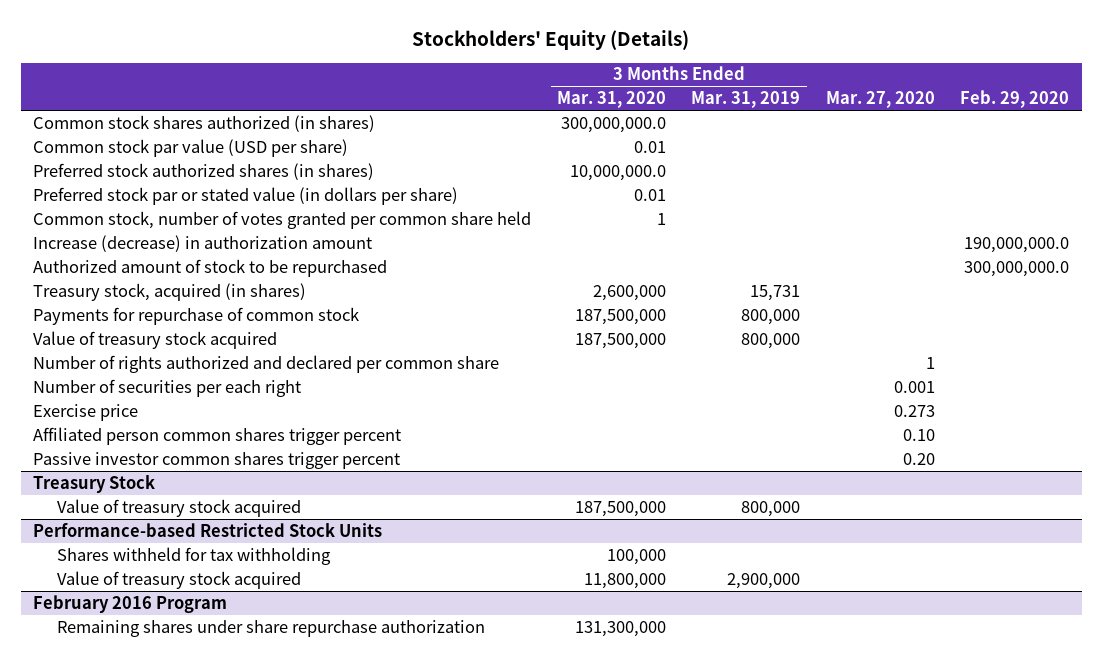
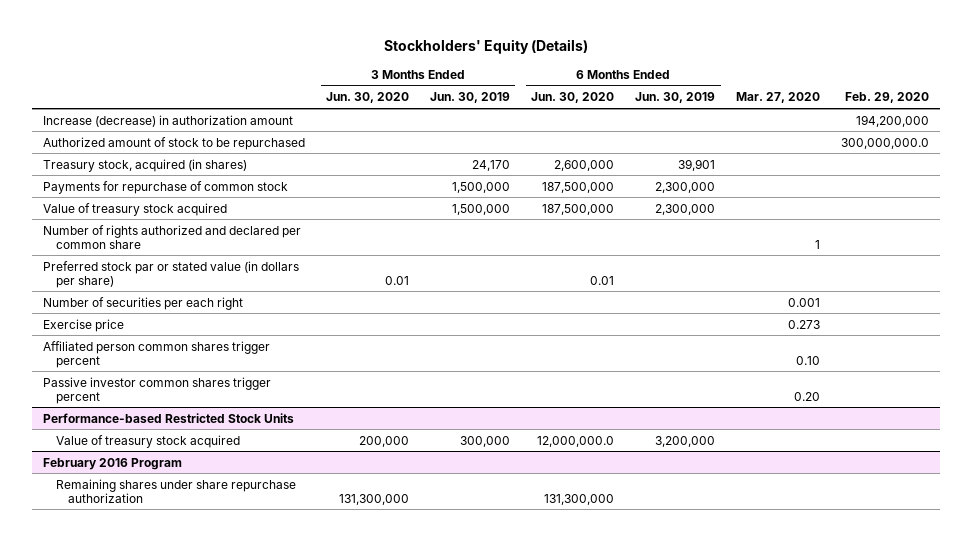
- | 3 Months Ended Mar. 31, 2020 | 3 Months Ended Mar. 31, 2019 | Mar. 27, 2020 | Feb. 29, 2020
+ | 3 Months Ended Jun. 30, 2020 | 3 Months Ended Jun. 30, 2019 | 6 Months Ended Jun. 30, 2020 | 6 Months Ended Jun. 30, 2019 | Mar. 27, 2020 | Feb. 29, 2020
- Common stock shares authorized (in shares) | 300,000,000.0 | | |
- Common stock par value (USD per share) | 0.01 | | |
- Preferred stock authorized shares (in shares) | 10,000,000.0 | | |
- Common stock, number of votes granted per common share held | 1 | | |
- Increase (decrease) in authorization amount | | | | 190,000,000.0
+ Increase (decrease) in authorization amount | | | | | | 194,200,000
moved down: Preferred stock par or stated value (in dollars per share) | 0.01 | | 0.01 | | |
- Treasury Stock
- Value of treasury stock acquired | 187,500,000 | 800,000 | |
@ Performance-based Restricted Stock Units
- Shares withheld for tax withholding | 100,000 | | |

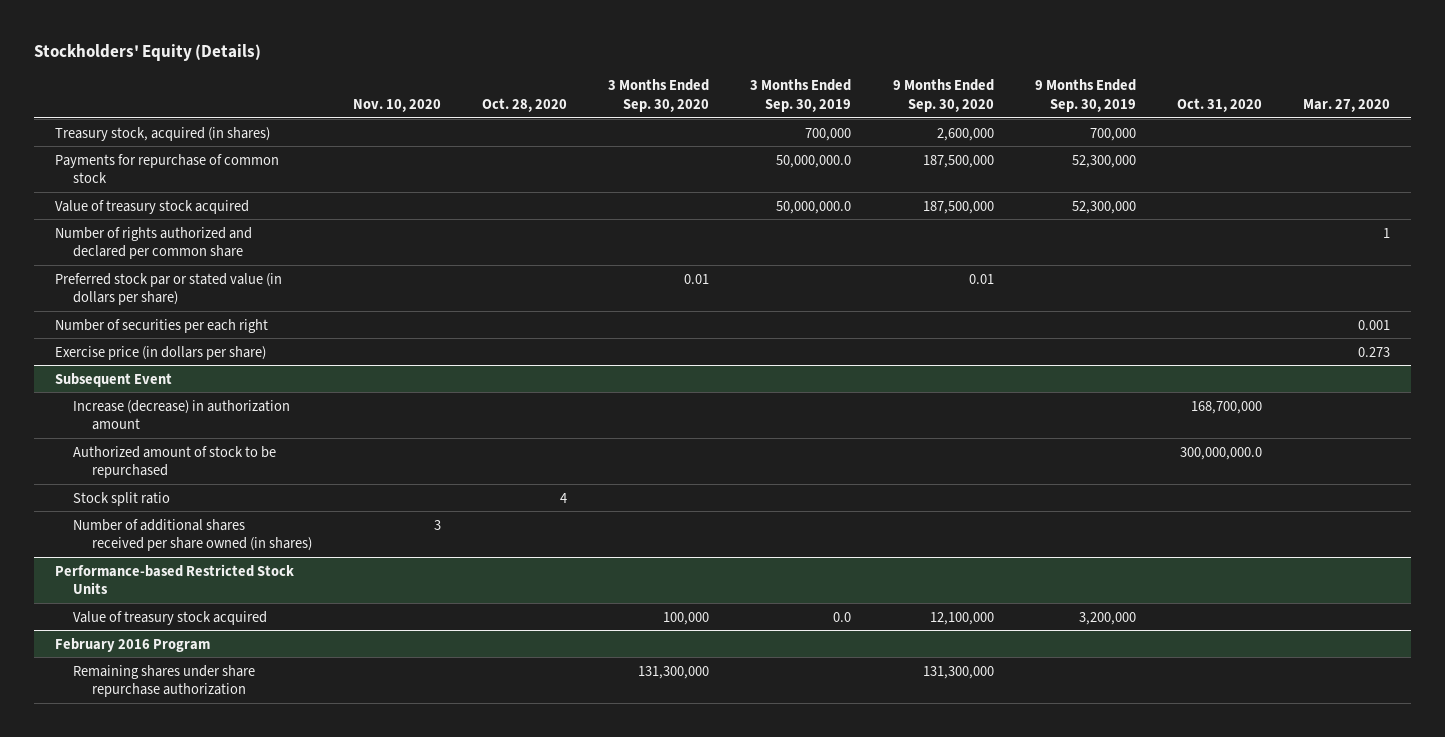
- | 3 Months Ended Jun. 30, 2020 | 3 Months Ended Jun. 30, 2019 | 6 Months Ended Jun. 30, 2020 | 6 Months Ended Jun. 30, 2019 | Mar. 27, 2020 | Feb. 29, 2020
+ | Nov. 10, 2020 | Oct. 28, 2020 | 3 Months Ended Sep. 30, 2020 | 3 Months Ended Sep. 30, 2019 | 9 Months Ended Sep. 30, 2020 | 9 Months Ended Sep. 30, 2019 | Oct. 31, 2020 | Mar. 27, 2020
- Increase (decrease) in authorization amount | | | | | | 194,200,000
- Authorized amount of stock to be repurchased | | | | | | 300,000,000.0
- Exercise price | | | | | 0.273 |
- Affiliated person common shares trigger percent | | | | | 0.10 |
- Passive investor common shares trigger percent | | | | | 0.20 |
+ Exercise price (in dollars per share) | | | | | | | | 0.273
+ Subsequent Event
+ Increase (decrease) in authorization amount | | | | | | | 168,700,000 |
+ Authorized amount of stock to be repurchased | | | | | | | 300,000,000.0 |
+ Stock split ratio | | 4 | | | | | |
+ Number of additional shares received per share owned (in shares) | 3 | | | | | | |

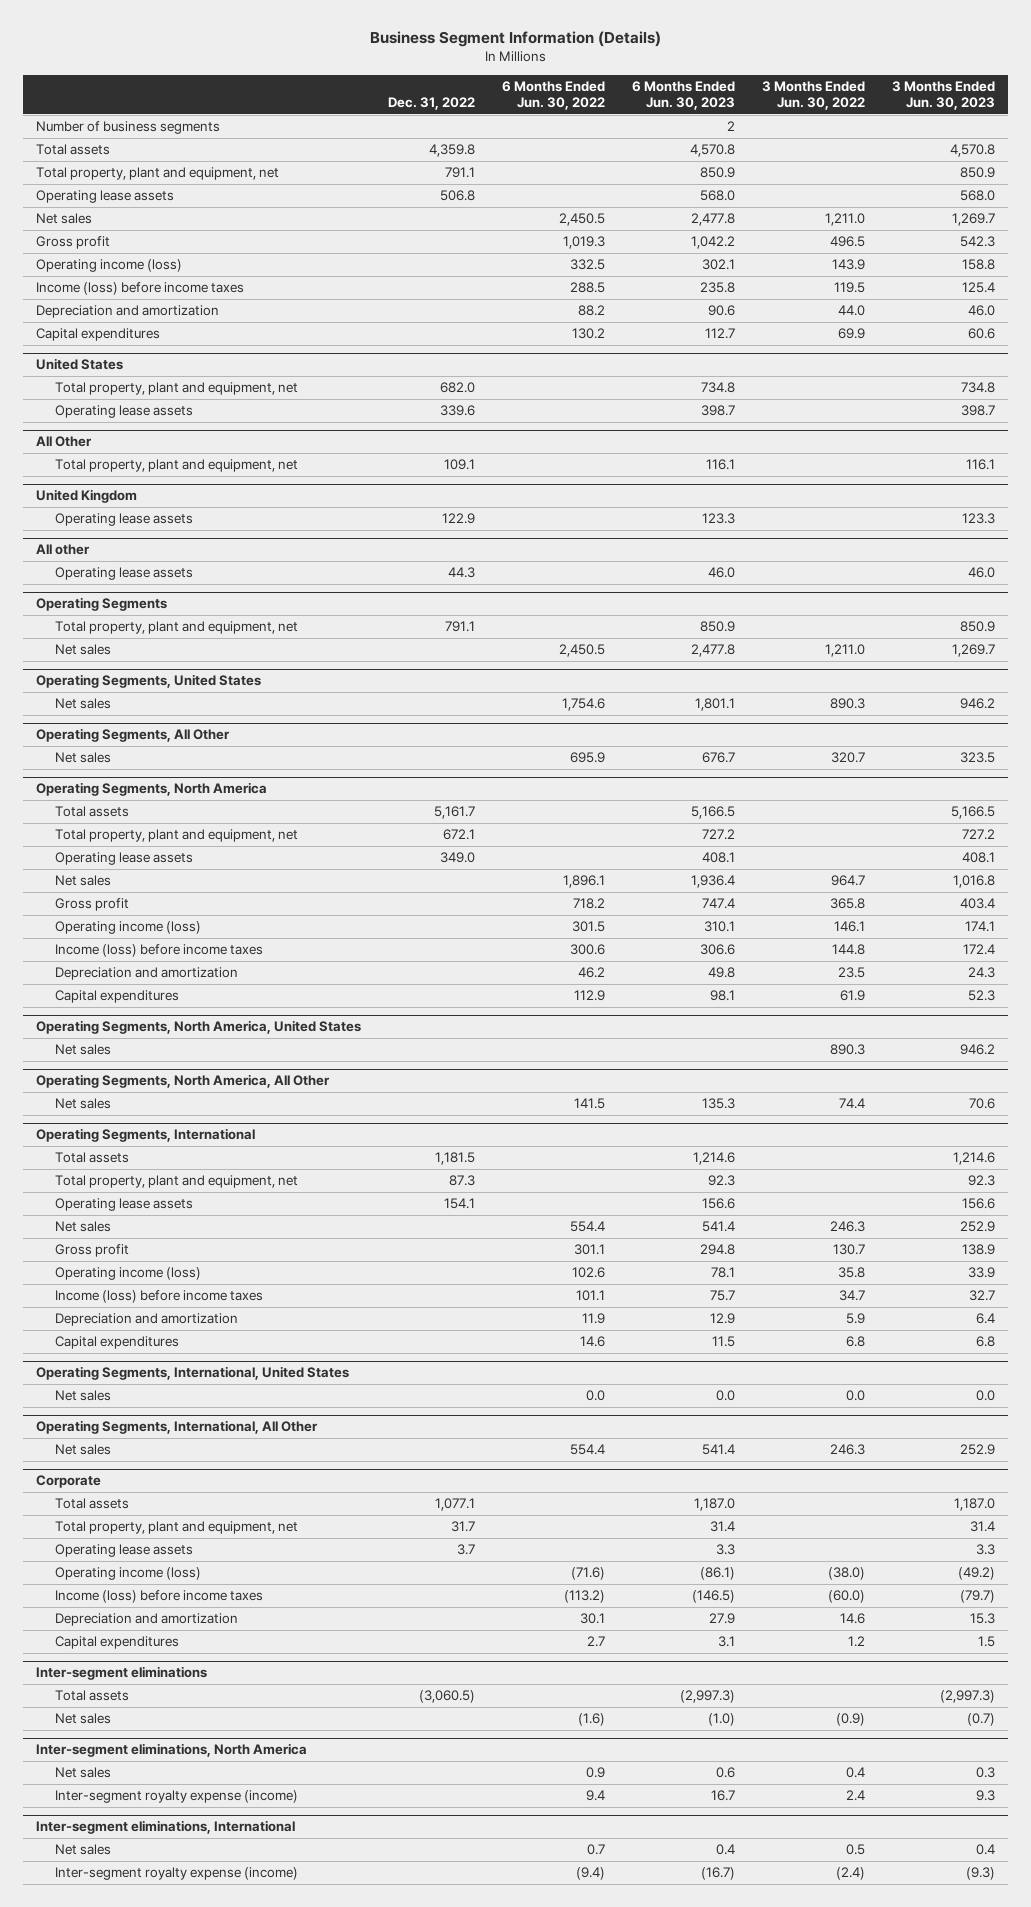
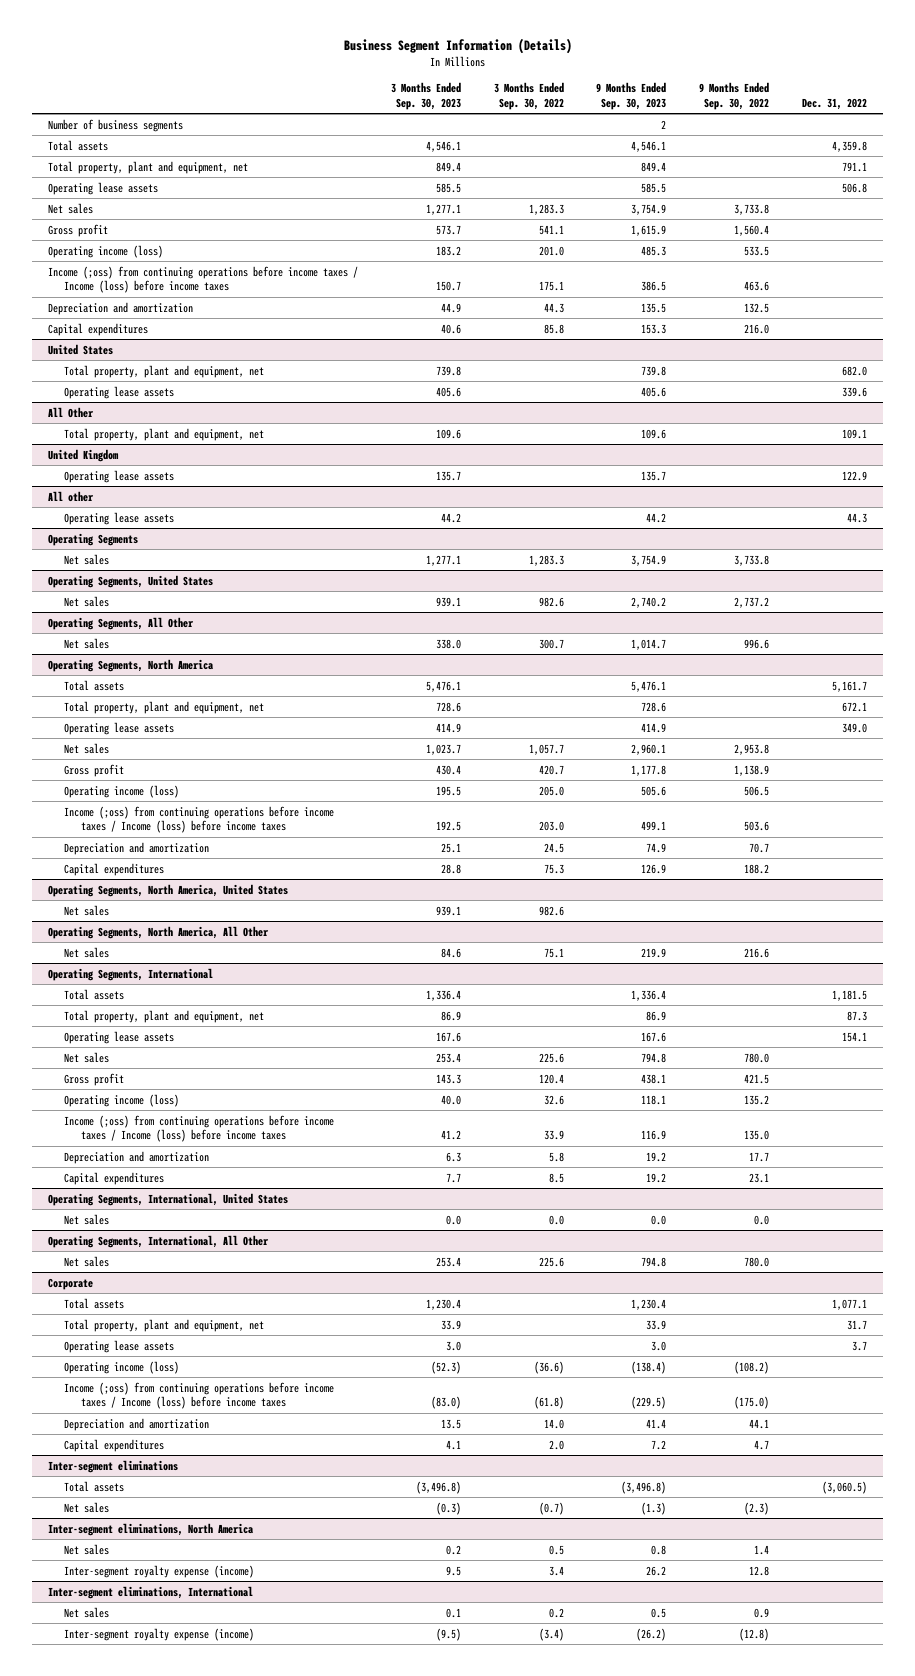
- | Dec. 31, 2022 | 6 Months Ended Jun. 30, 2022 | 6 Months Ended Jun. 30, 2023 | 3 Months Ended Jun. 30, 2022 | 3 Months Ended Jun. 30, 2023
+ | 3 Months Ended Sep. 30, 2023 | 3 Months Ended Sep. 30, 2022 | 9 Months Ended Sep. 30, 2023 | 9 Months Ended Sep. 30, 2022 | Dec. 31, 2022
- Income (loss) before income taxes | | 288.5 | 235.8 | 119.5 | 125.4
+ Income (;oss) from continuing operations before income taxes / Income (loss) before income taxes | 150.7 | 175.1 | 386.5 | 463.6 |
@ Operating Segments
- Total property, plant and equipment, net | 791.1 | | 850.9 | | 850.9
@ Operating Segments, North America
- Income (loss) before income taxes | | 300.6 | 306.6 | 144.8 | 172.4
+ Income (;oss) from continuing operations before income taxes / Income (loss) before income taxes | 192.5 | 203.0 | 499.1 | 503.6 |
@ Operating Segments, International
- Income (loss) before income taxes | | 101.1 | 75.7 | 34.7 | 32.7
+ Income (;oss) from continuing operations before income taxes / Income (loss) before income taxes | 41.2 | 33.9 | 116.9 | 135.0 |
@ Corporate
- Income (loss) before income taxes | | (113.2) | (146.5) | (60.0) | (79.7)
+ Income (;oss) from continuing operations before income taxes / Income (loss) before income taxes | (83.0) | (61.8) | (229.5) | (175.0) |

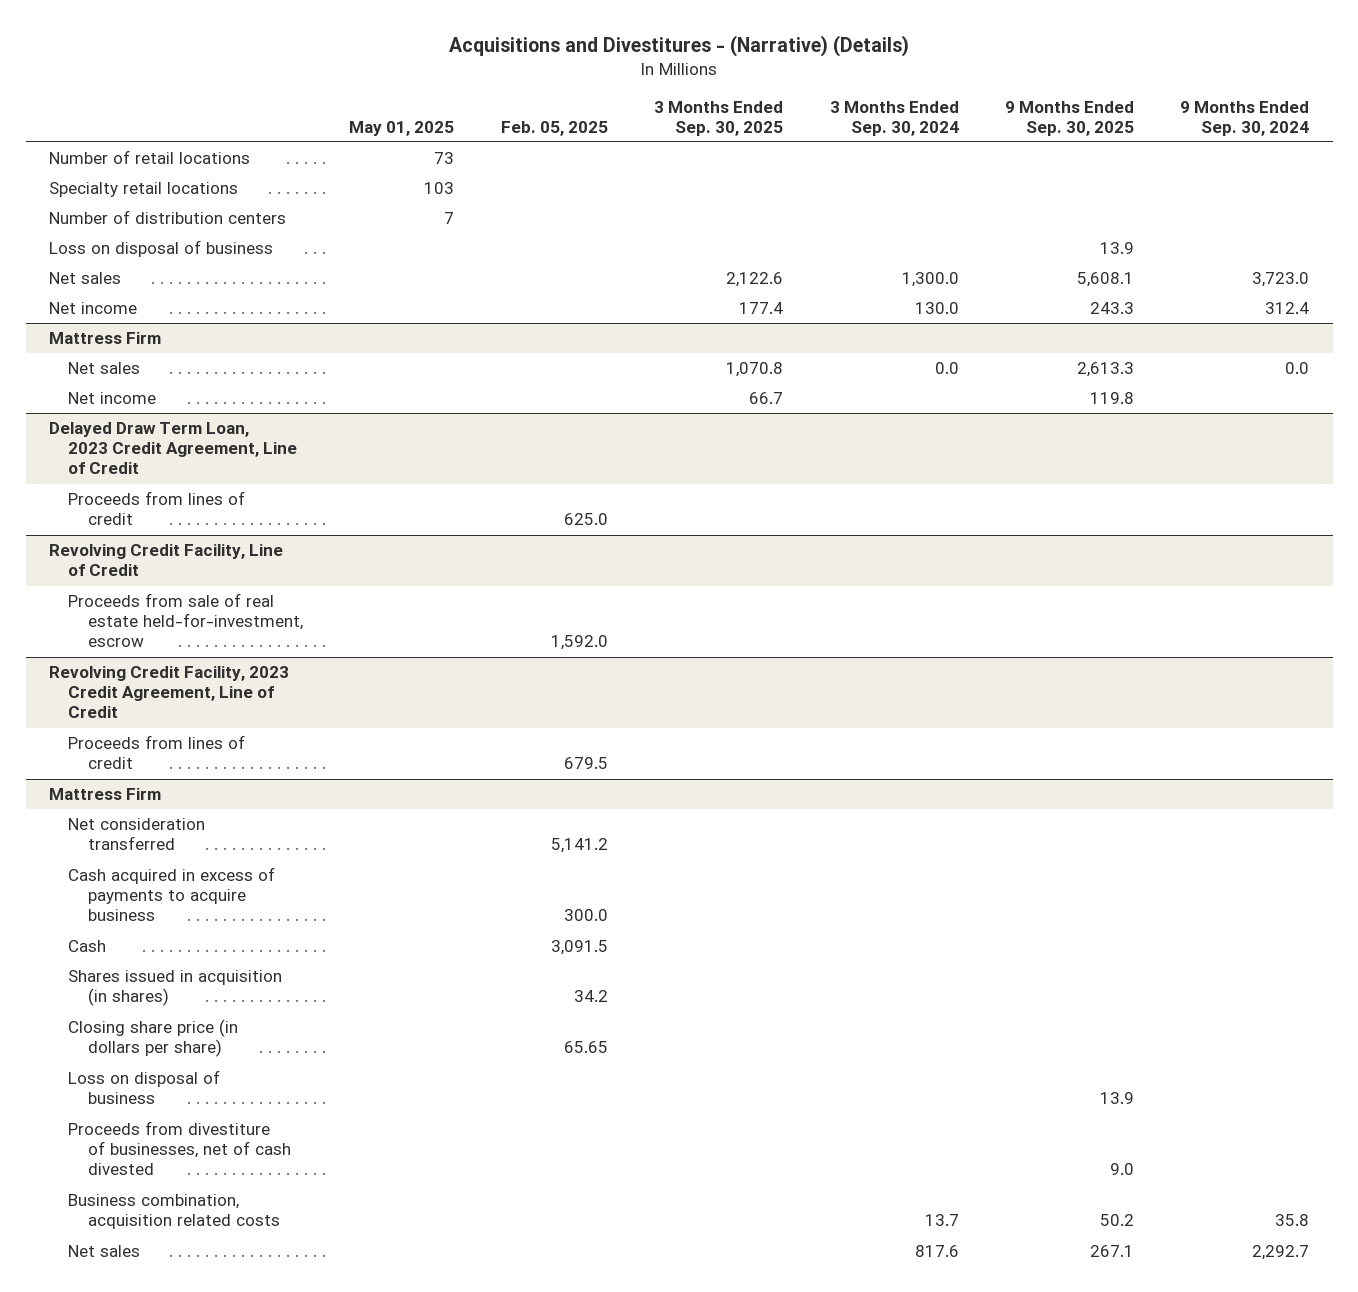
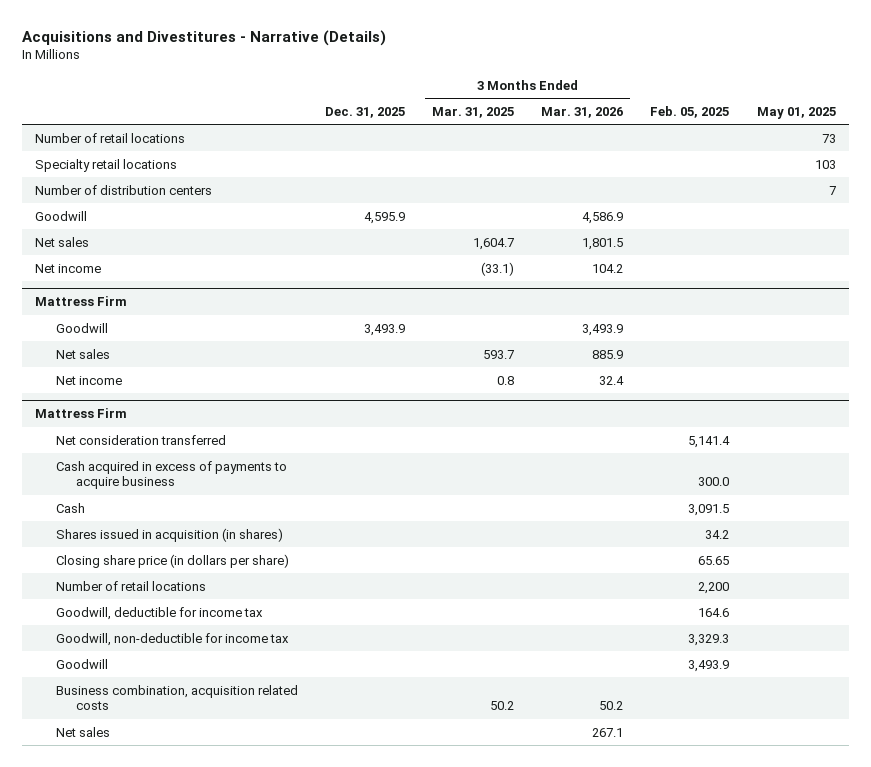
- Acquisitions and Divestitures - (Narrative) (Details)
+ Acquisitions and Divestitures - Narrative (Details)
- | May 01, 2025 | Feb. 05, 2025 | 3 Months Ended Sep. 30, 2025 | 3 Months Ended Sep. 30, 2024 | 9 Months Ended Sep. 30, 2025 | 9 Months Ended Sep. 30, 2024
+ | Dec. 31, 2025 | 3 Months Ended Mar. 31, 2025 | 3 Months Ended Mar. 31, 2026 | Feb. 05, 2025 | May 01, 2025
- Loss on disposal of business | | | | | 13.9 |
+ Goodwill | 4,595.9 | | 4,586.9 | |
@ Mattress Firm
+ Goodwill | 3,493.9 | | 3,493.9 | |
- Delayed Draw Term Loan, 2023 Credit Agreement, Line of Credit
- Proceeds from lines of credit | | 625.0 | | | |
- Revolving Credit Facility, Line of Credit
- Proceeds from sale of real estate held-for-investment, escrow | | 1,592.0 | | | |
- Revolving Credit Facility, 2023 Credit Agreement, Line of Credit
- Proceeds from lines of credit | | 679.5 | | | |
@ Mattress Firm
- Net consideration transferred | | 5,141.2 | | | |
+ Net consideration transferred | | | | 5,141.4 |
- Loss on disposal of business | | | | | 13.9 |
- Proceeds from divestiture of businesses, net of cash divested | | | | | 9.0 |
+ Number of retail locations | | | | 2,200 |
+ Goodwill, deductible for income tax | | | | 164.6 |
+ Goodwill, non-deductible for income tax | | | | 3,329.3 |
+ Goodwill | | | | 3,493.9 |

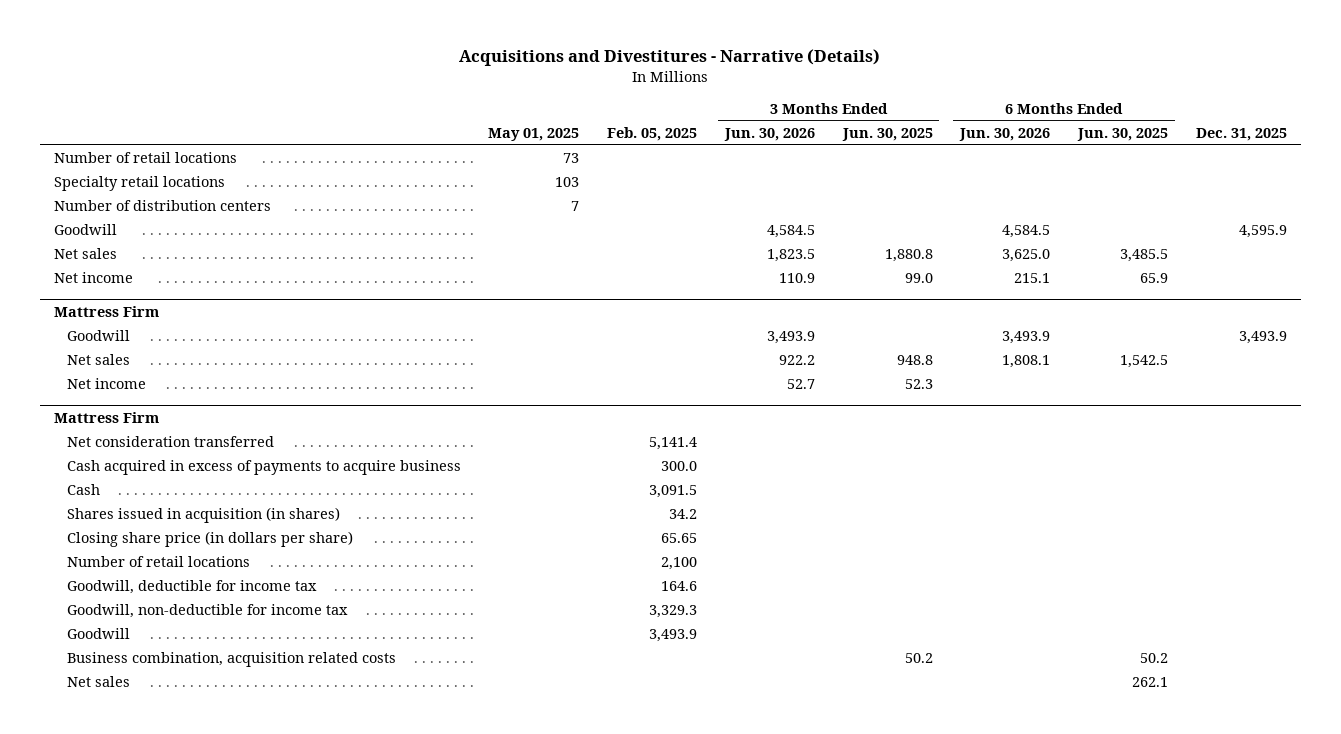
- | Dec. 31, 2025 | 3 Months Ended Mar. 31, 2025 | 3 Months Ended Mar. 31, 2026 | Feb. 05, 2025 | May 01, 2025
+ | May 01, 2025 | Feb. 05, 2025 | 3 Months Ended Jun. 30, 2026 | 3 Months Ended Jun. 30, 2025 | 6 Months Ended Jun. 30, 2026 | 6 Months Ended Jun. 30, 2025 | Dec. 31, 2025
@ Mattress Firm
- Number of retail locations | | | | 2,200 |
+ Number of retail locations | | 2,100 | | | | |

